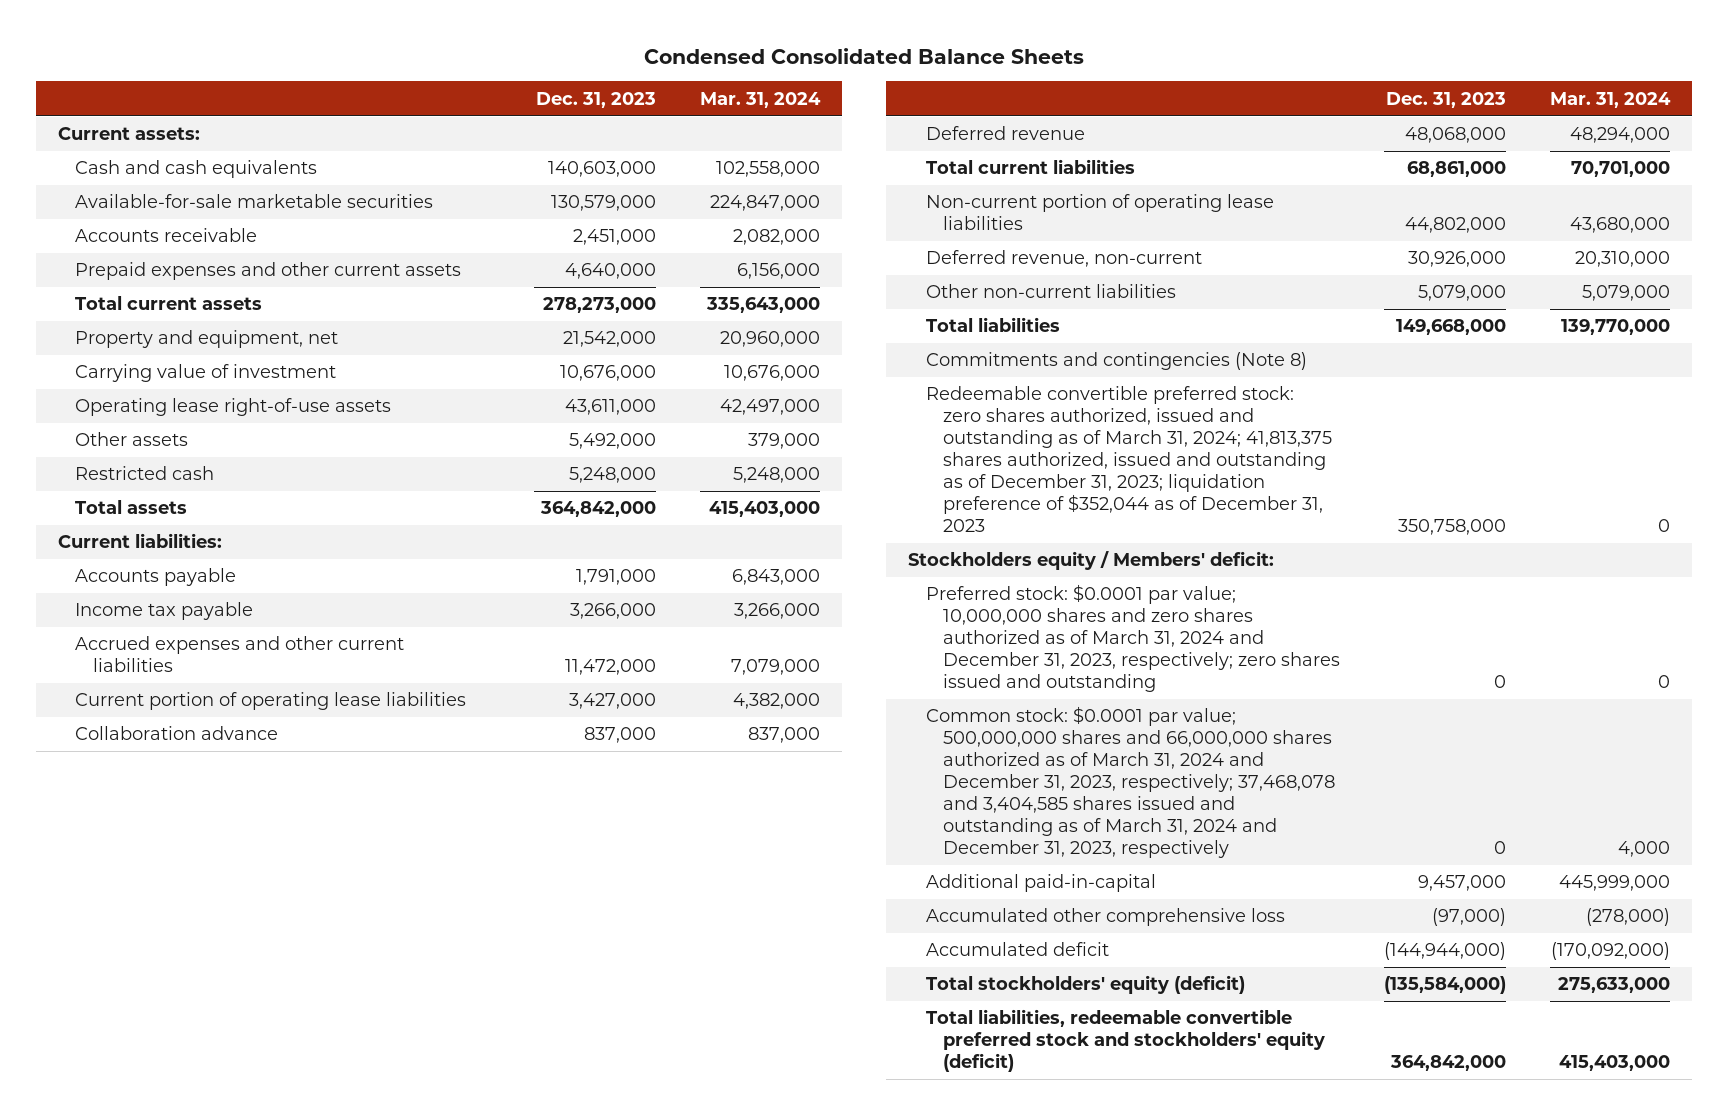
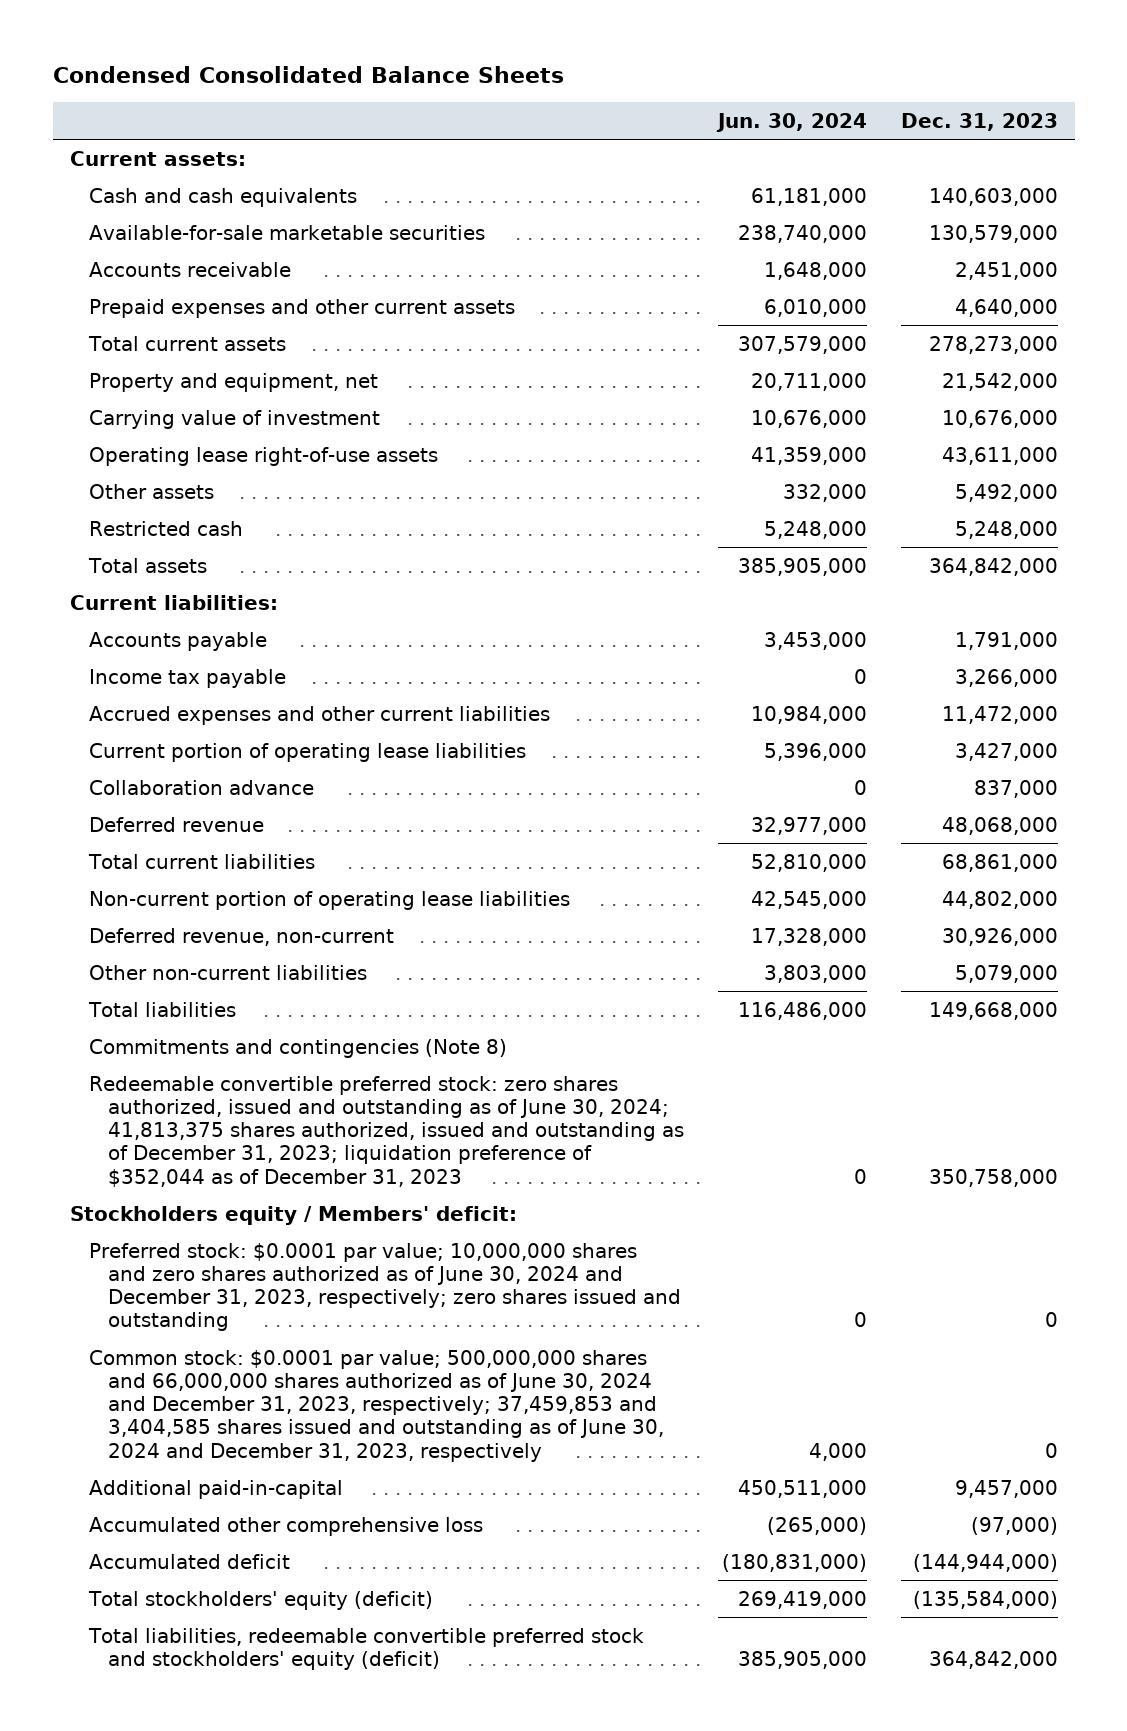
- | Dec. 31, 2023 | Mar. 31, 2024
+ | Jun. 30, 2024 | Dec. 31, 2023
- Redeemable convertible preferred stock: zero shares authorized, issued and outstanding as of March 31, 2024; 41,813,375 shares authorized, issued and outstanding as of December 31, 2023; liquidation preference of $352,044 as of December 31, 2023 | 350,758,000 | 0
+ Redeemable convertible preferred stock: zero shares authorized, issued and outstanding as of June 30, 2024; 41,813,375 shares authorized, issued and outstanding as of December 31, 2023; liquidation preference of $352,044 as of December 31, 2023 | 0 | 350,758,000
- Preferred stock: $0.0001 par value; 10,000,000 shares and zero shares authorized as of March 31, 2024 and December 31, 2023, respectively; zero shares issued and outstanding | 0 | 0
- Common stock: $0.0001 par value; 500,000,000 shares and 66,000,000 shares authorized as of March 31, 2024 and December 31, 2023, respectively; 37,468,078 and 3,404,585 shares issued and outstanding as of March 31, 2024 and December 31, 2023, respectively | 0 | 4,000
+ Preferred stock: $0.0001 par value; 10,000,000 shares and zero shares authorized as of June 30, 2024 and December 31, 2023, respectively; zero shares issued and outstanding | 0 | 0
+ Common stock: $0.0001 par value; 500,000,000 shares and 66,000,000 shares authorized as of June 30, 2024 and December 31, 2023, respectively; 37,459,853 and 3,404,585 shares issued and outstanding as of June 30, 2024 and December 31, 2023, respectively | 4,000 | 0

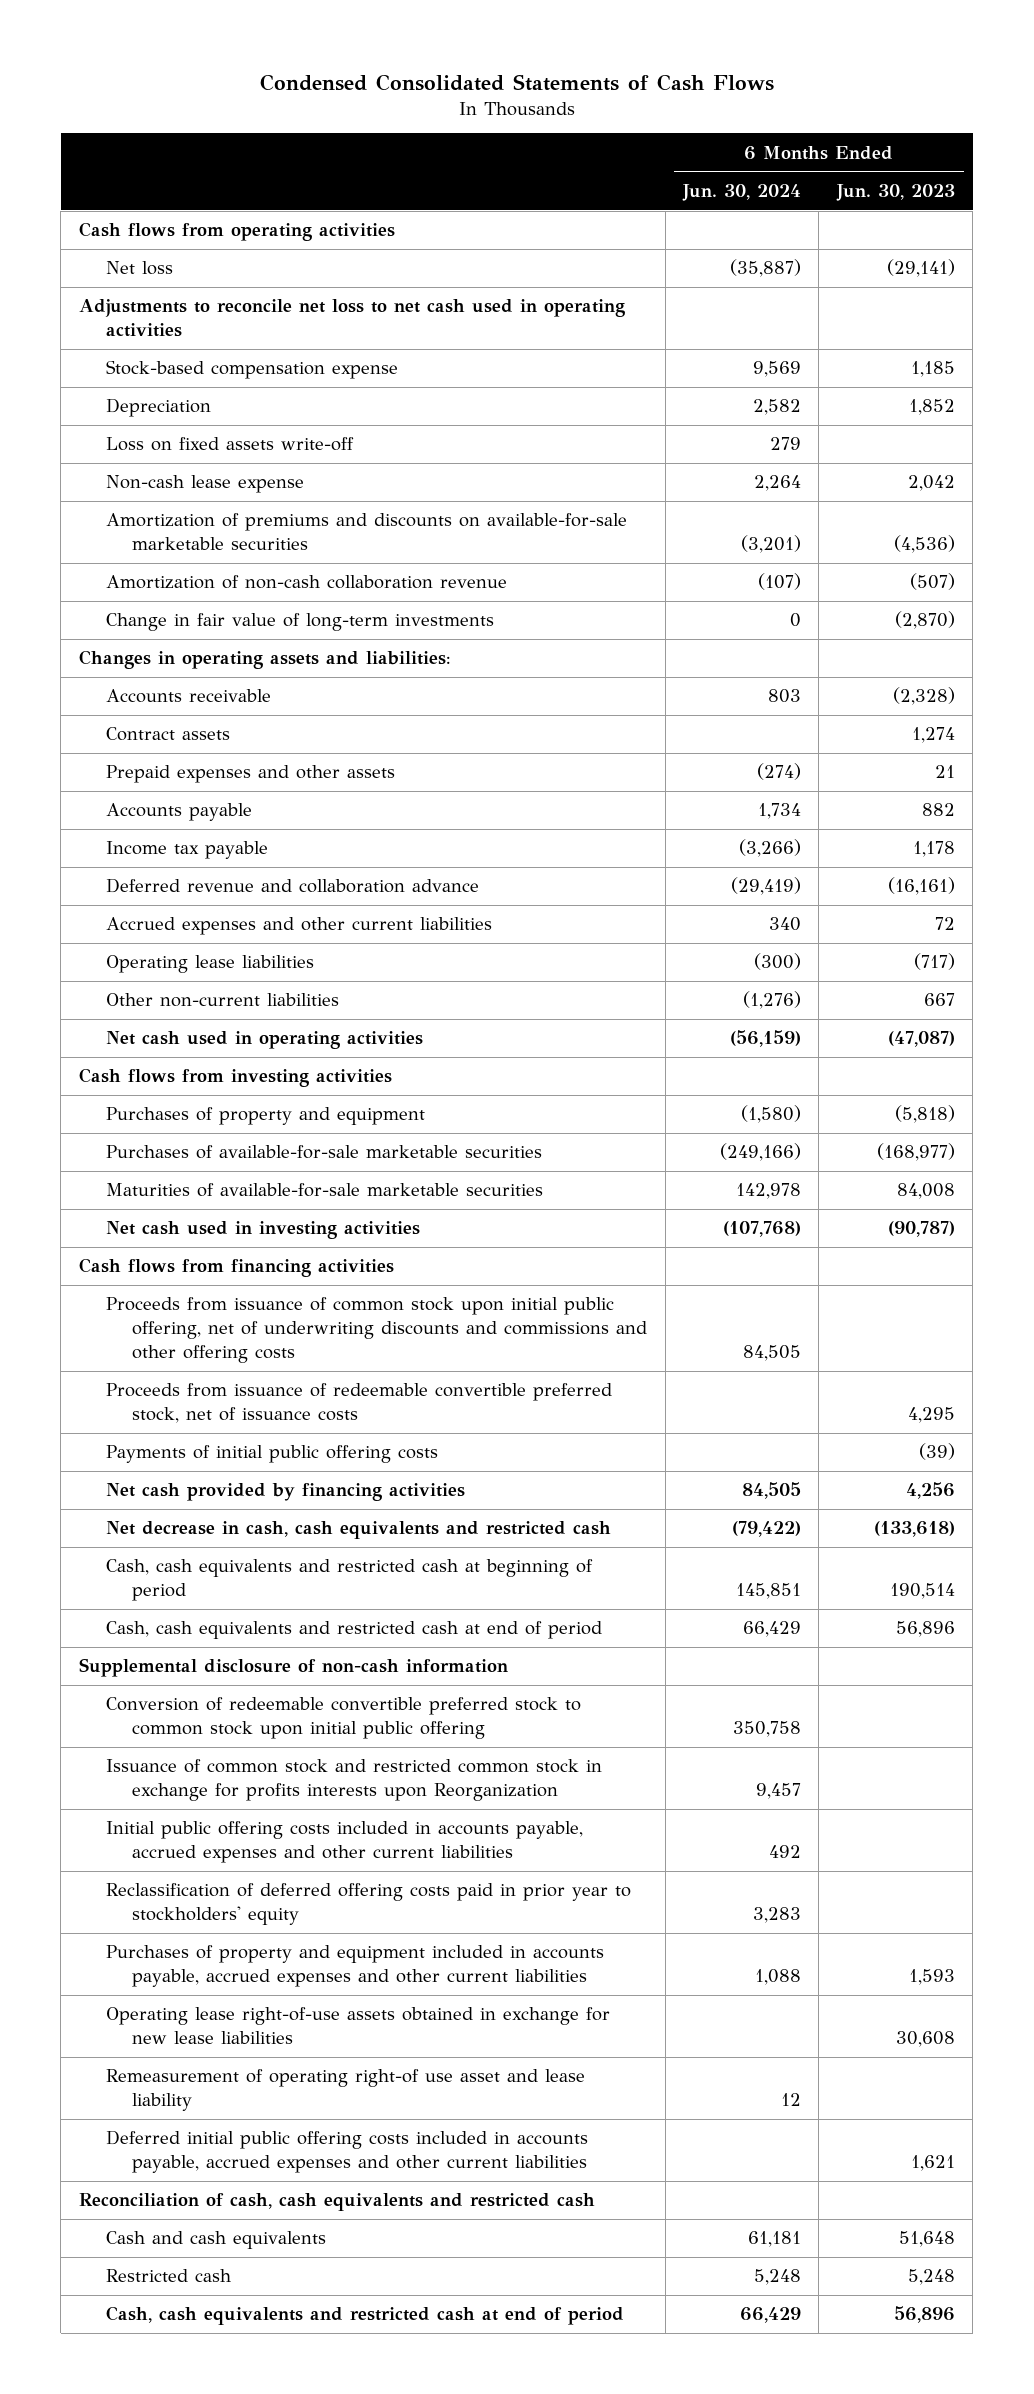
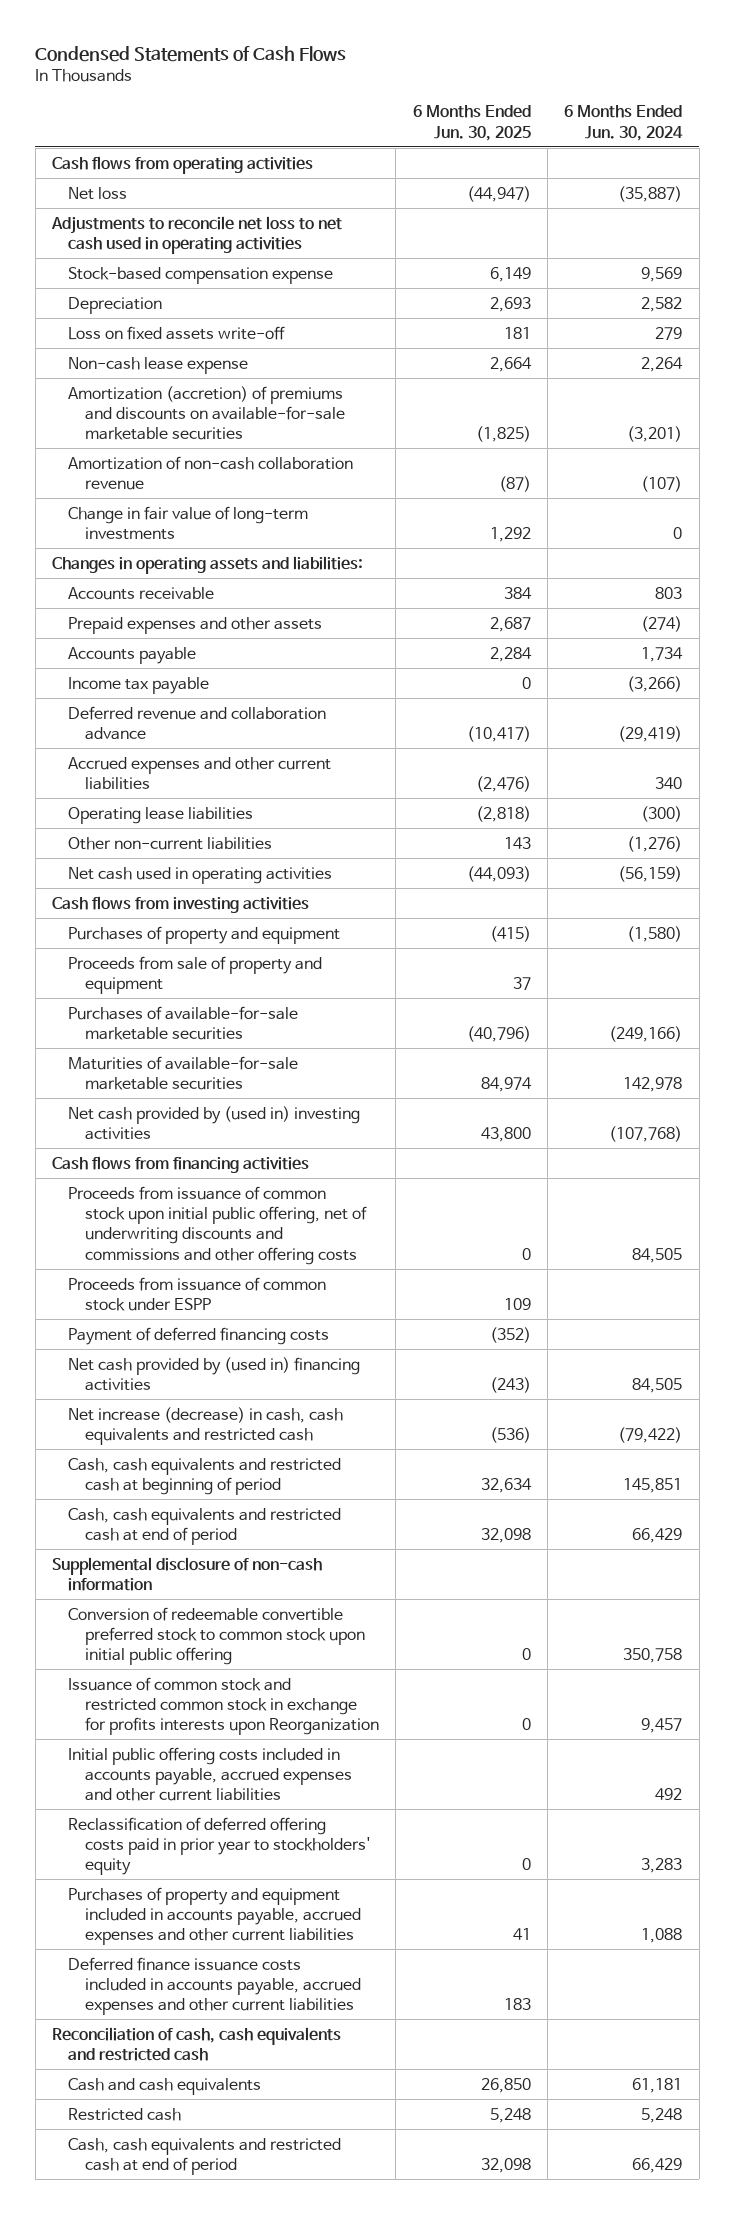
- Condensed Consolidated Statements of Cash Flows
+ Condensed Statements of Cash Flows
- | 6 Months Ended Jun. 30, 2024 | 6 Months Ended Jun. 30, 2023
+ | 6 Months Ended Jun. 30, 2025 | 6 Months Ended Jun. 30, 2024
- Amortization of premiums and discounts on available-for-sale marketable securities | (3,201) | (4,536)
+ Amortization (accretion) of premiums and discounts on available-for-sale marketable securities | (1,825) | (3,201)
- Contract assets | | 1,274
+ Proceeds from sale of property and equipment | 37 |
- Net cash used in investing activities | (107,768) | (90,787)
+ Net cash provided by (used in) investing activities | 43,800 | (107,768)
- Proceeds from issuance of redeemable convertible preferred stock, net of issuance costs | | 4,295
- Payments of initial public offering costs | | (39)
- Net cash provided by financing activities | 84,505 | 4,256
- Net decrease in cash, cash equivalents and restricted cash | (79,422) | (133,618)
+ Proceeds from issuance of common stock under ESPP | 109 |
+ Payment of deferred financing costs | (352) |
+ Net cash provided by (used in) financing activities | (243) | 84,505
+ Net increase (decrease) in cash, cash equivalents and restricted cash | (536) | (79,422)
- Operating lease right-of-use assets obtained in exchange for new lease liabilities | | 30,608
- Remeasurement of operating right-of use asset and lease liability | 12 |
- Deferred initial public offering costs included in accounts payable, accrued expenses and other current liabilities | | 1,621
+ Deferred finance issuance costs included in accounts payable, accrued expenses and other current liabilities | 183 |

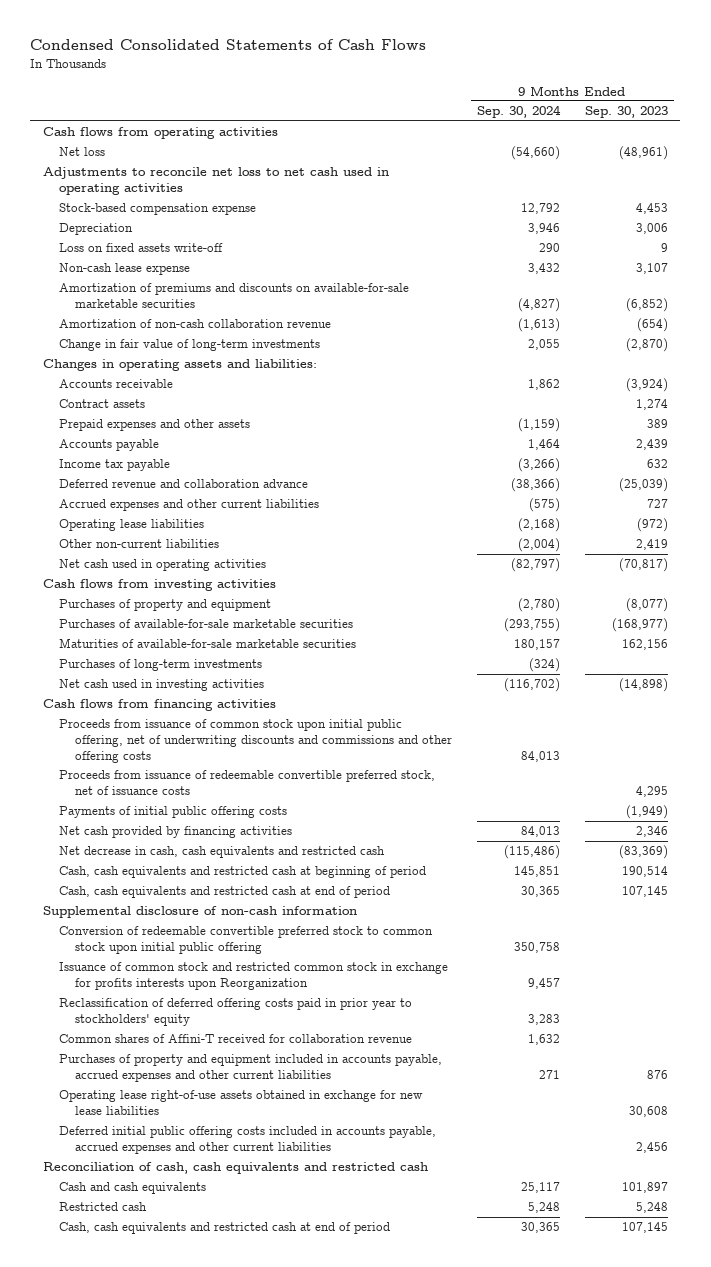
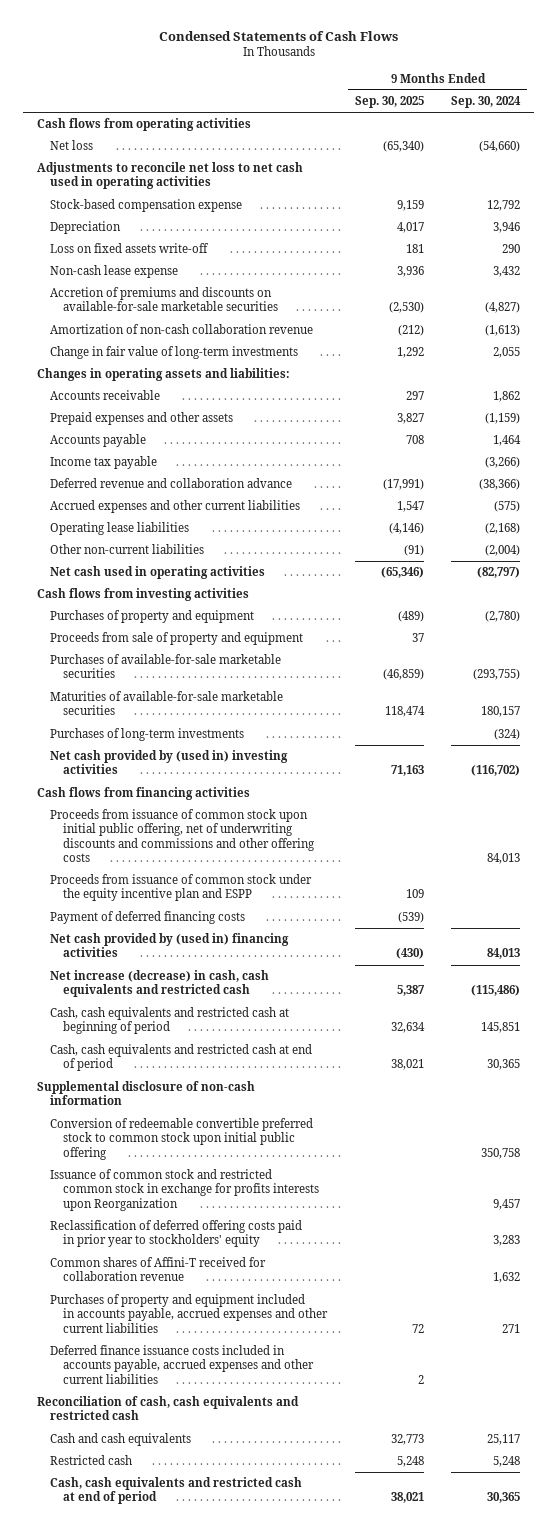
- Condensed Consolidated Statements of Cash Flows
+ Condensed Statements of Cash Flows
- | 9 Months Ended Sep. 30, 2024 | 9 Months Ended Sep. 30, 2023
+ | 9 Months Ended Sep. 30, 2025 | 9 Months Ended Sep. 30, 2024
- Amortization of premiums and discounts on available-for-sale marketable securities | (4,827) | (6,852)
+ Accretion of premiums and discounts on available-for-sale marketable securities | (2,530) | (4,827)
- Contract assets | | 1,274
+ Proceeds from sale of property and equipment | 37 |
- Net cash used in investing activities | (116,702) | (14,898)
+ Net cash provided by (used in) investing activities | 71,163 | (116,702)
- Proceeds from issuance of redeemable convertible preferred stock, net of issuance costs | | 4,295
- Payments of initial public offering costs | | (1,949)
- Net cash provided by financing activities | 84,013 | 2,346
- Net decrease in cash, cash equivalents and restricted cash | (115,486) | (83,369)
+ Proceeds from issuance of common stock under the equity incentive plan and ESPP | 109 |
+ Payment of deferred financing costs | (539) |
+ Net cash provided by (used in) financing activities | (430) | 84,013
+ Net increase (decrease) in cash, cash equivalents and restricted cash | 5,387 | (115,486)
- Operating lease right-of-use assets obtained in exchange for new lease liabilities | | 30,608
- Deferred initial public offering costs included in accounts payable, accrued expenses and other current liabilities | | 2,456
+ Deferred finance issuance costs included in accounts payable, accrued expenses and other current liabilities | 2 |

